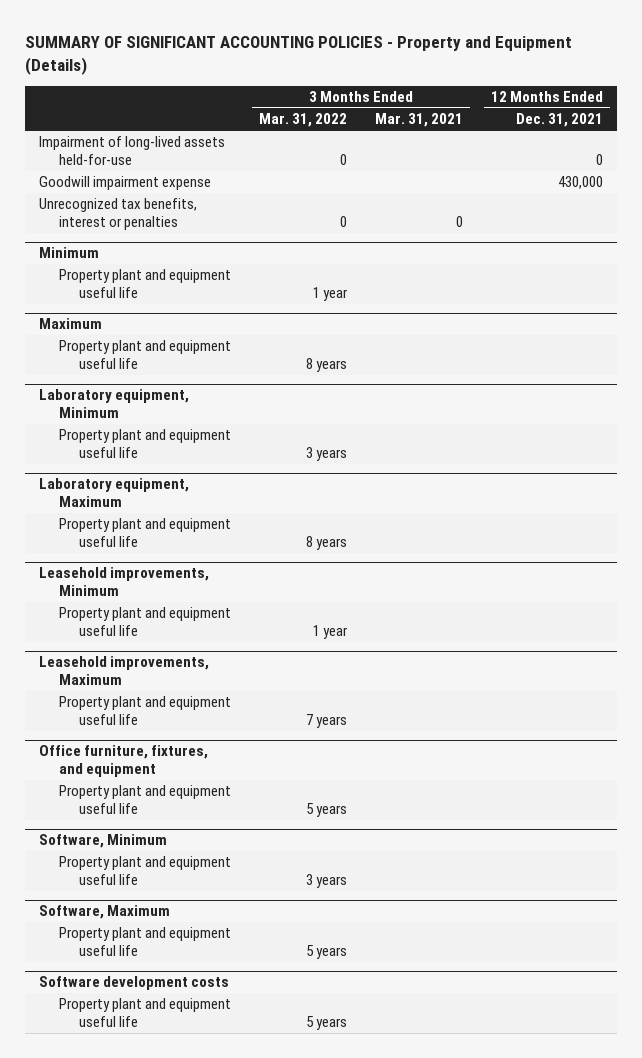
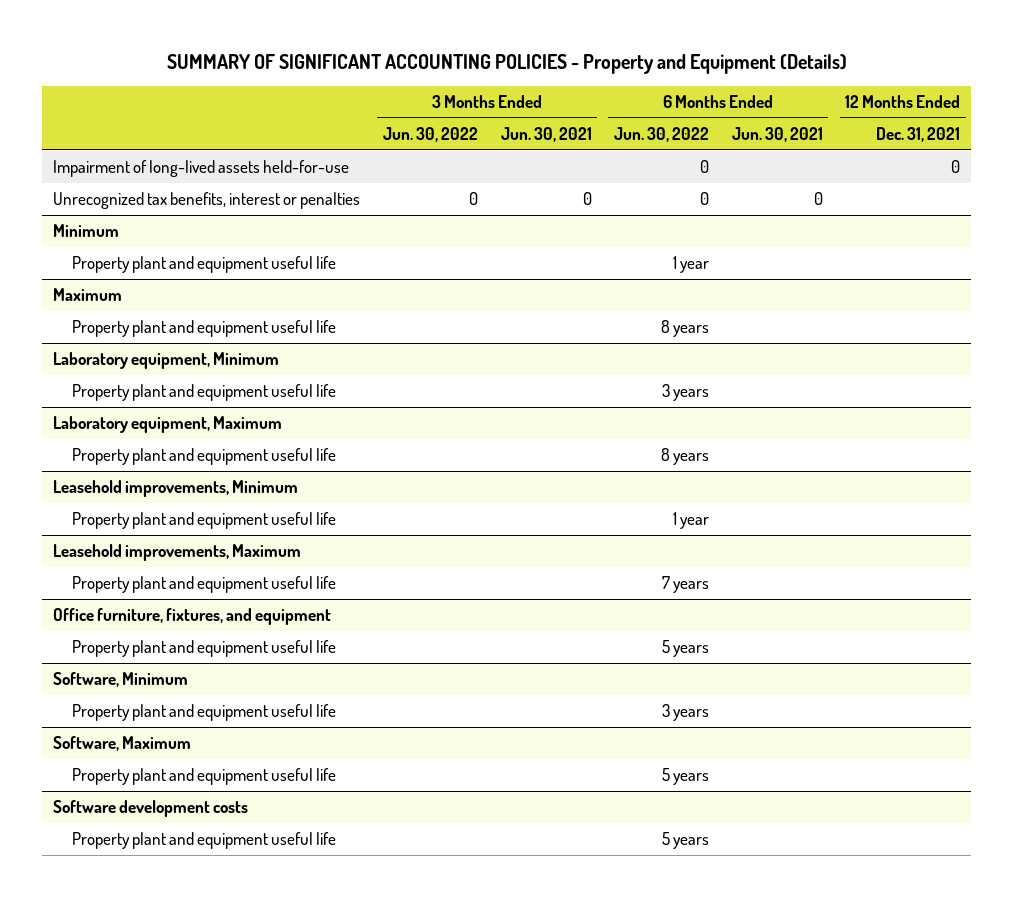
- | 3 Months Ended Mar. 31, 2022 | 3 Months Ended Mar. 31, 2021 | 12 Months Ended Dec. 31, 2021
+ | 3 Months Ended Jun. 30, 2022 | 3 Months Ended Jun. 30, 2021 | 6 Months Ended Jun. 30, 2022 | 6 Months Ended Jun. 30, 2021 | 12 Months Ended Dec. 31, 2021
- Goodwill impairment expense | | | 430,000

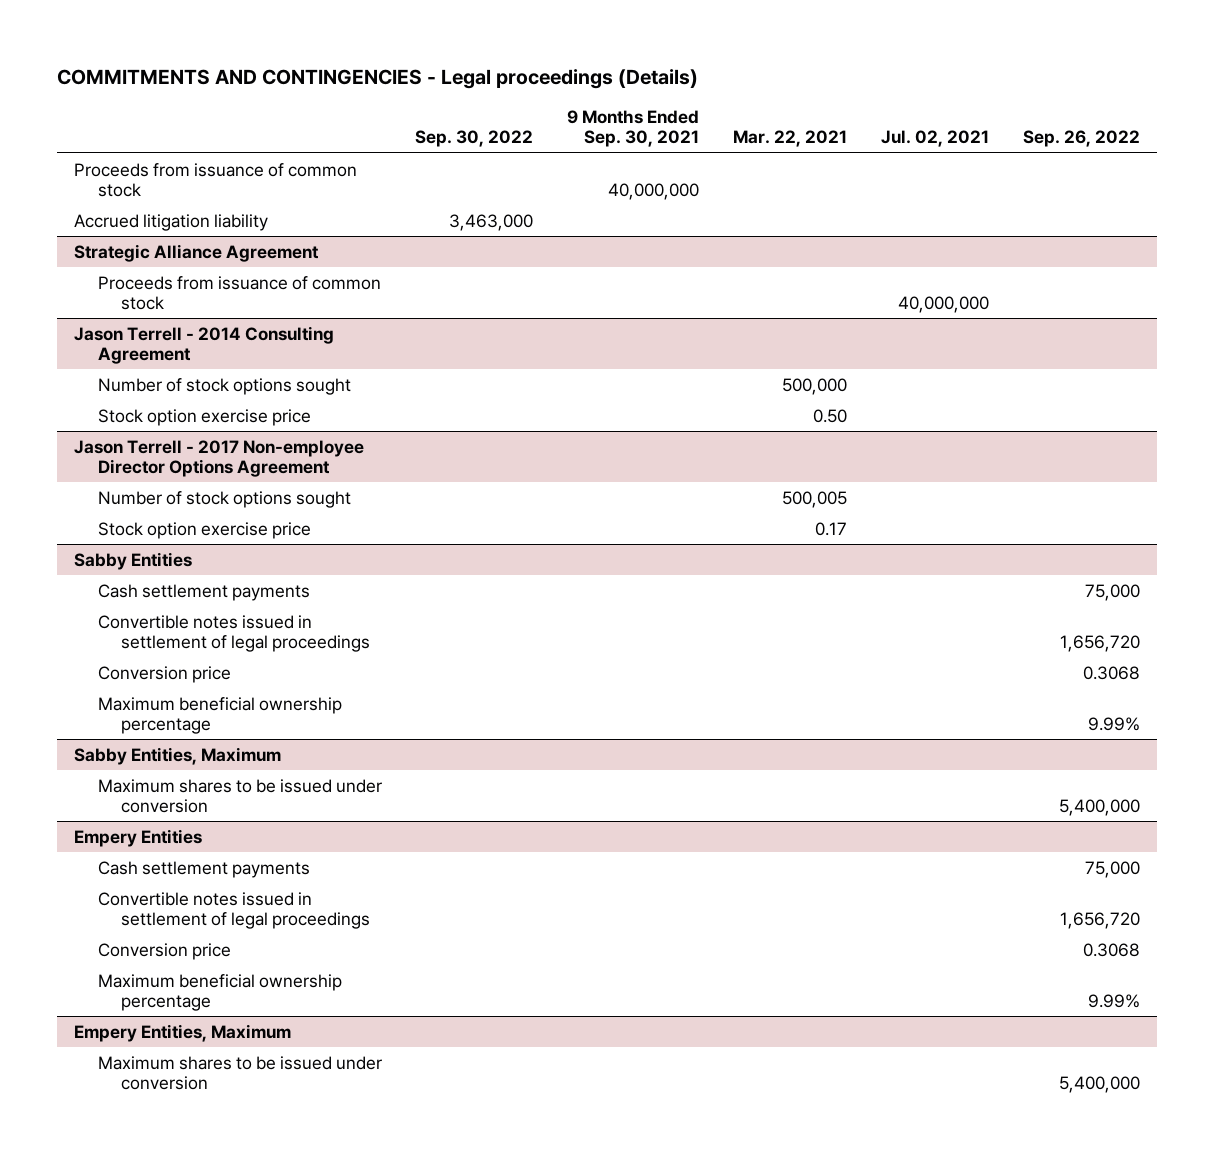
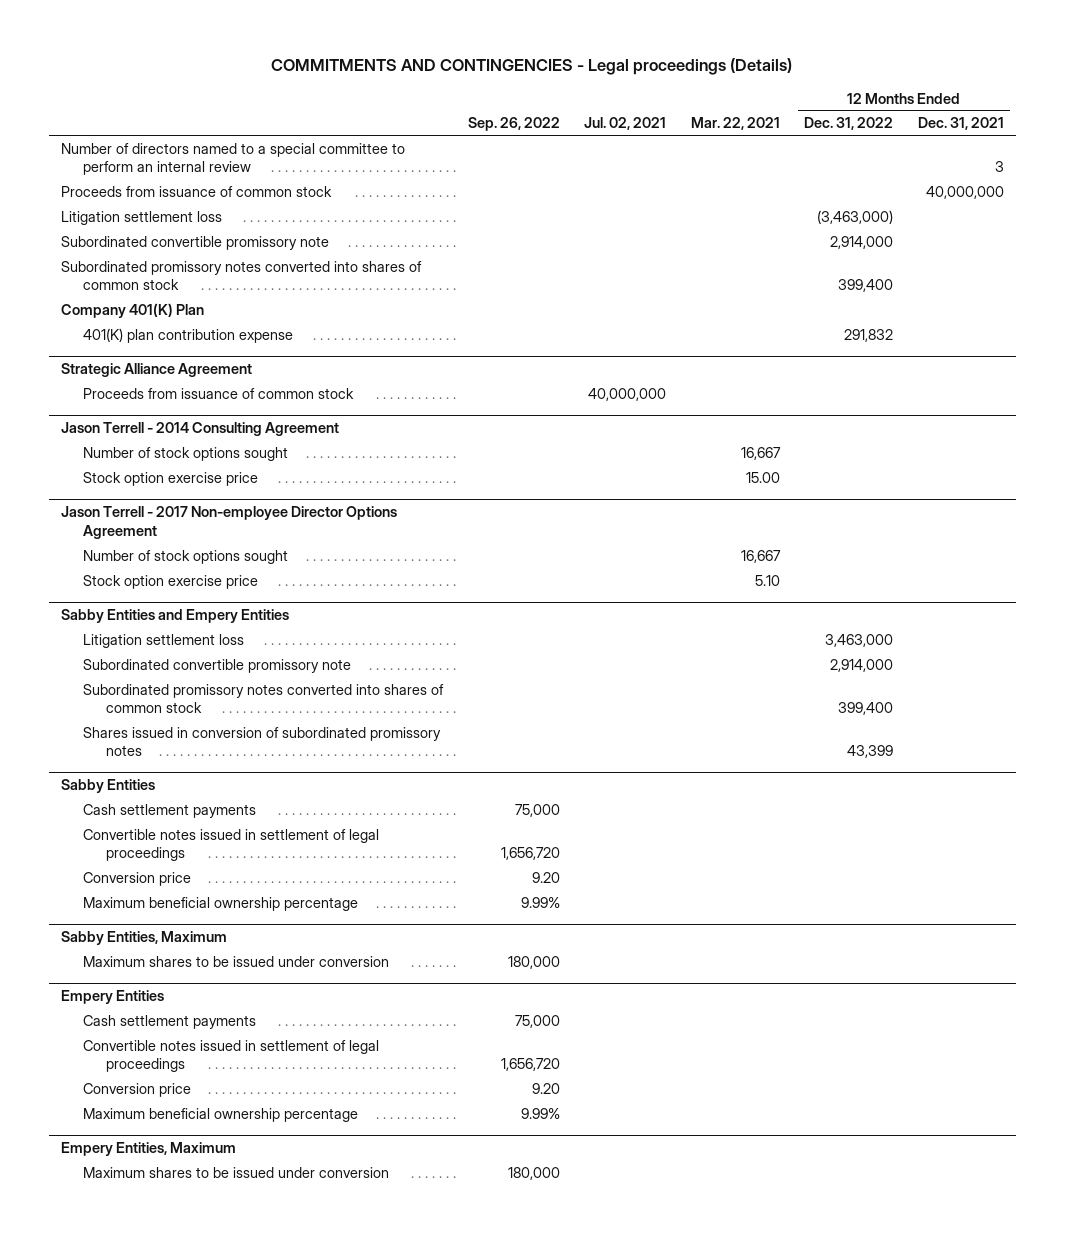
- | Sep. 30, 2022 | 9 Months Ended Sep. 30, 2021 | Mar. 22, 2021 | Jul. 02, 2021 | Sep. 26, 2022
+ | Sep. 26, 2022 | Jul. 02, 2021 | Mar. 22, 2021 | 12 Months Ended Dec. 31, 2022 | 12 Months Ended Dec. 31, 2021
+ Number of directors named to a special committee to perform an internal review | | | | | 3
- Accrued litigation liability | 3,463,000 | | | |
+ Litigation settlement loss | | | | (3,463,000) |
+ Subordinated convertible promissory note | | | | 2,914,000 |
+ Subordinated promissory notes converted into shares of common stock | | | | 399,400 |
+ Company 401(K) Plan
+ 401(K) plan contribution expense | | | | 291,832 |
@ Jason Terrell - 2014 Consulting Agreement
- Number of stock options sought | | | 500,000 | |
- Stock option exercise price | | | 0.50 | |
+ Number of stock options sought | | | 16,667 | |
+ Stock option exercise price | | | 15.00 | |
@ Jason Terrell - 2017 Non-employee Director Options Agreement
- Number of stock options sought | | | 500,005 | |
- Stock option exercise price | | | 0.17 | |
+ Number of stock options sought | | | 16,667 | |
+ Stock option exercise price | | | 5.10 | |
+ Sabby Entities and Empery Entities
+ Litigation settlement loss | | | | 3,463,000 |
+ Subordinated convertible promissory note | | | | 2,914,000 |
+ Subordinated promissory notes converted into shares of common stock | | | | 399,400 |
+ Shares issued in conversion of subordinated promissory notes | | | | 43,399 |
@ Sabby Entities
- Conversion price | | | | | 0.3068
+ Conversion price | 9.20 | | | |
@ Sabby Entities, Maximum
- Maximum shares to be issued under conversion | | | | | 5,400,000
+ Maximum shares to be issued under conversion | 180,000 | | | |
@ Empery Entities
- Conversion price | | | | | 0.3068
+ Conversion price | 9.20 | | | |
@ Empery Entities, Maximum
- Maximum shares to be issued under conversion | | | | | 5,400,000
+ Maximum shares to be issued under conversion | 180,000 | | | |

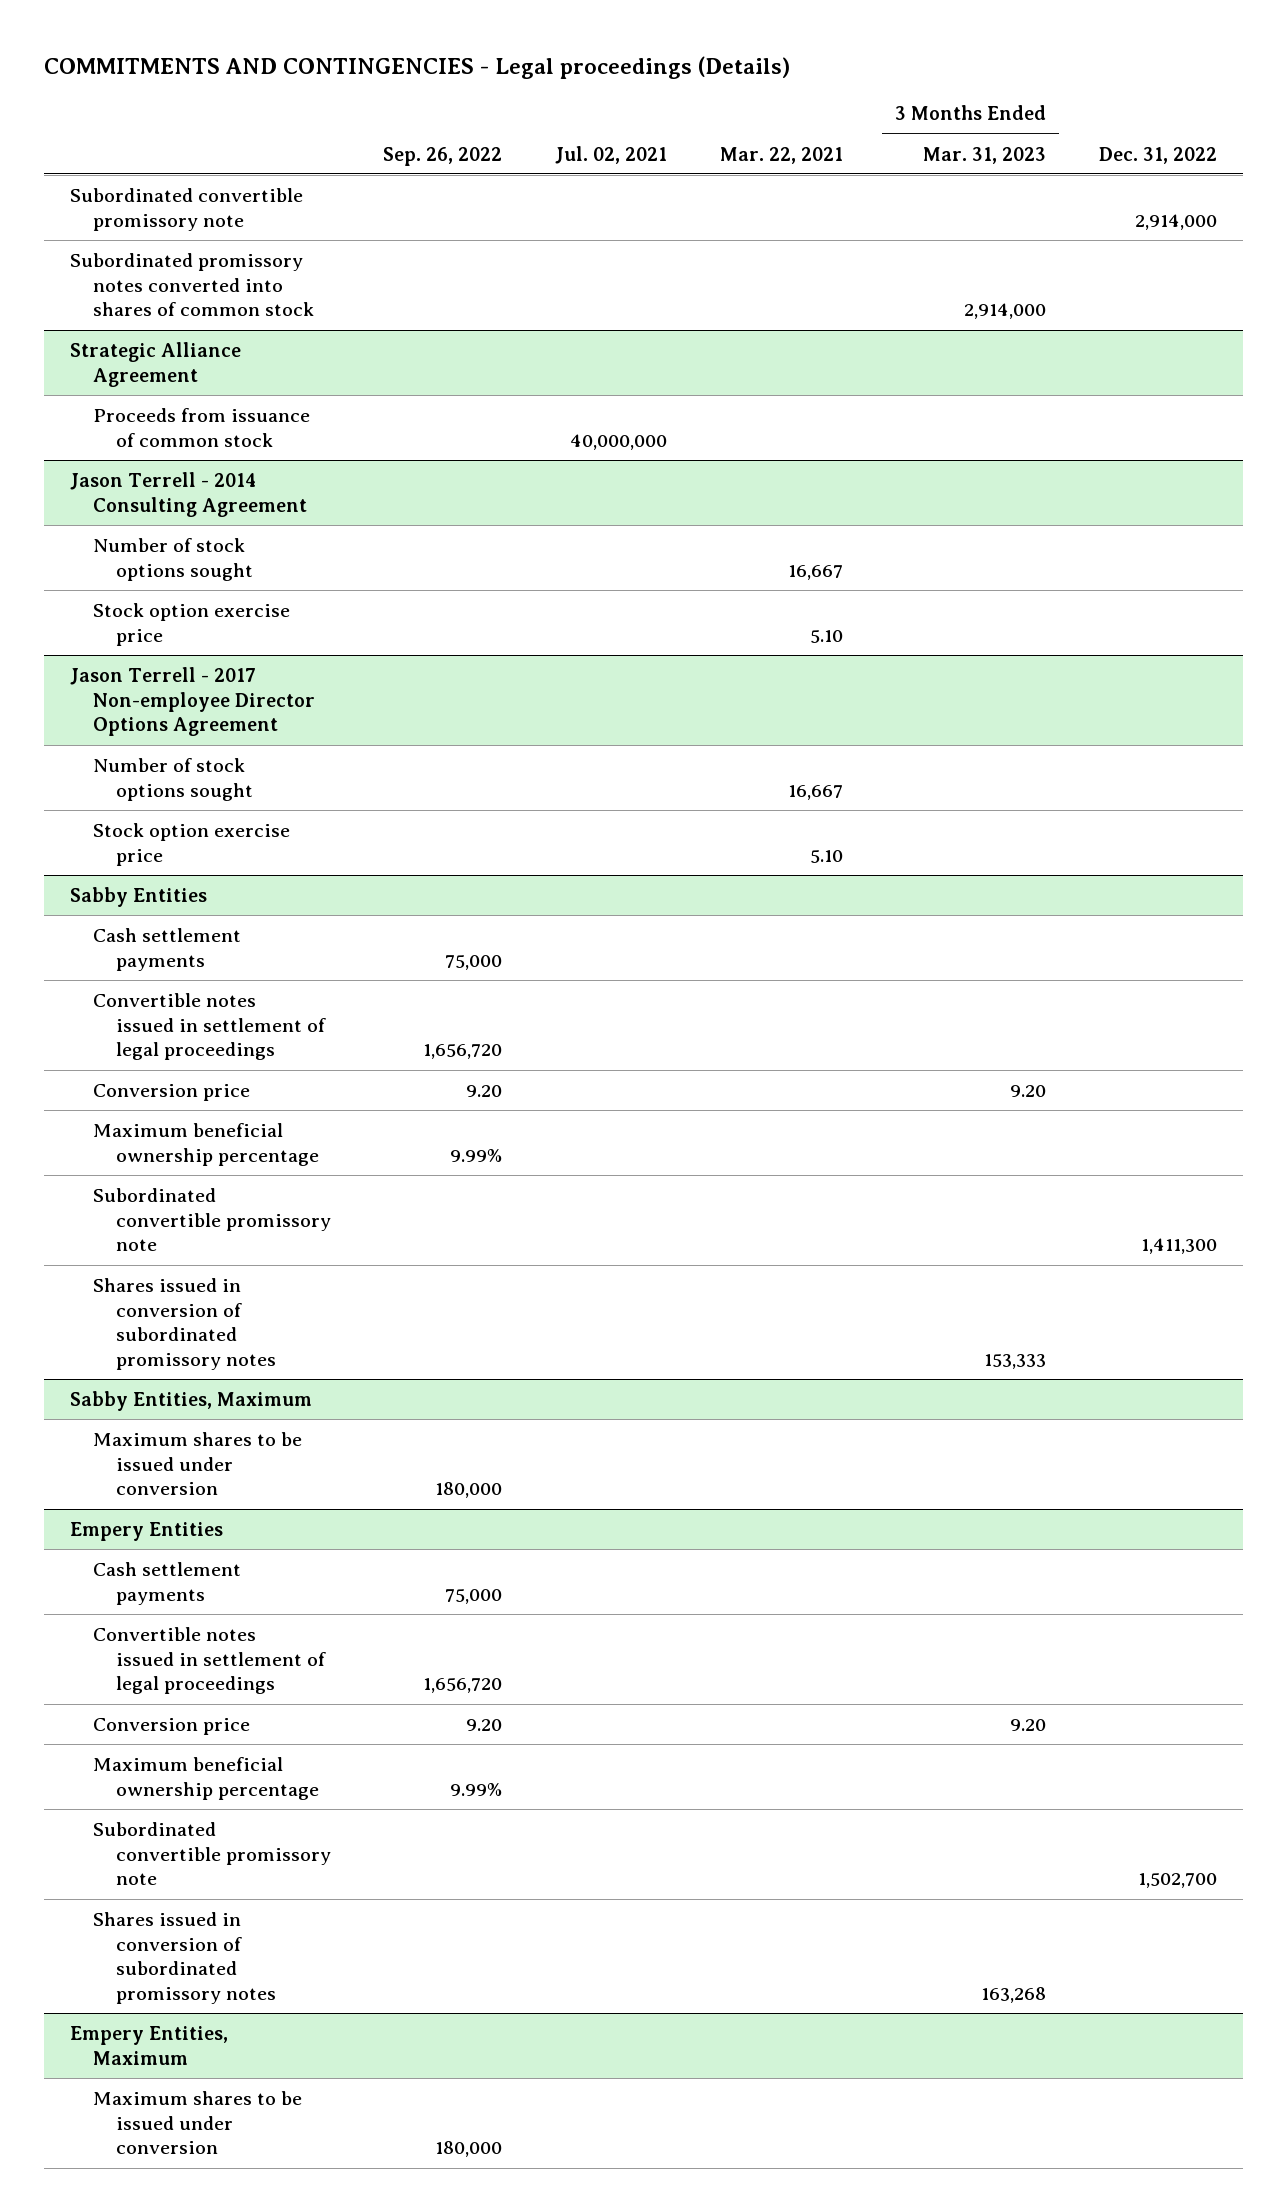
- | Sep. 26, 2022 | Jul. 02, 2021 | Mar. 22, 2021 | 12 Months Ended Dec. 31, 2022 | 12 Months Ended Dec. 31, 2021
+ | Sep. 26, 2022 | Jul. 02, 2021 | Mar. 22, 2021 | 3 Months Ended Mar. 31, 2023 | Dec. 31, 2022
- Number of directors named to a special committee to perform an internal review | | | | | 3
- Proceeds from issuance of common stock | | | | | 40,000,000
- Litigation settlement loss | | | | (3,463,000) |
- Company 401(K) Plan
- 401(K) plan contribution expense | | | | 291,832 |
@ Jason Terrell - 2014 Consulting Agreement
- Stock option exercise price | | | 15.00 | |
+ Stock option exercise price | | | 5.10 | |
- Sabby Entities and Empery Entities
- Litigation settlement loss | | | | 3,463,000 |
- Subordinated convertible promissory note | | | | 2,914,000 |
- Subordinated promissory notes converted into shares of common stock | | | | 399,400 |
- Shares issued in conversion of subordinated promissory notes | | | | 43,399 |
@ Sabby Entities
+ Subordinated convertible promissory note | | | | | 1,411,300
+ Shares issued in conversion of subordinated promissory notes | | | | 153,333 |
@ Empery Entities
+ Subordinated convertible promissory note | | | | | 1,502,700
+ Shares issued in conversion of subordinated promissory notes | | | | 163,268 |

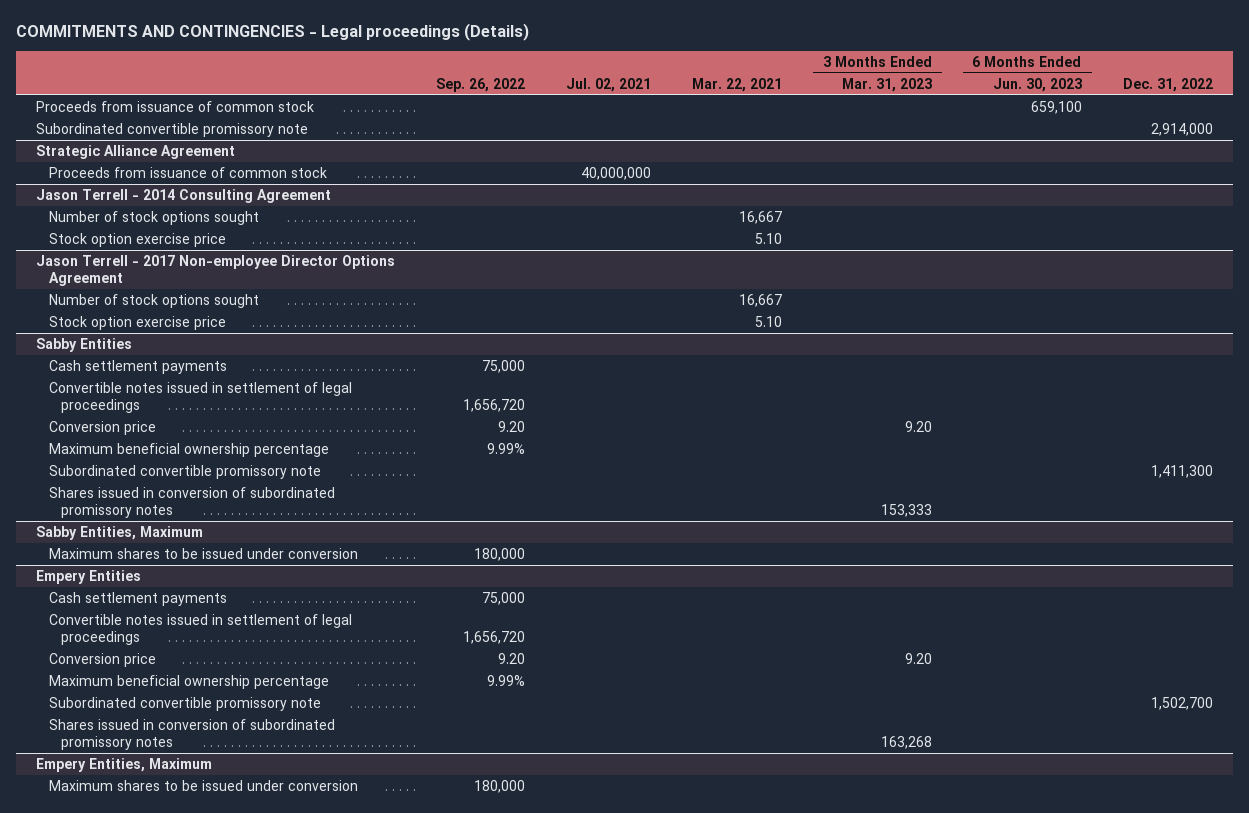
- | Sep. 26, 2022 | Jul. 02, 2021 | Mar. 22, 2021 | 3 Months Ended Mar. 31, 2023 | Dec. 31, 2022
+ | Sep. 26, 2022 | Jul. 02, 2021 | Mar. 22, 2021 | 3 Months Ended Mar. 31, 2023 | 6 Months Ended Jun. 30, 2023 | Dec. 31, 2022
+ Proceeds from issuance of common stock | | | | | 659,100 |
- Subordinated promissory notes converted into shares of common stock | | | | 2,914,000 |

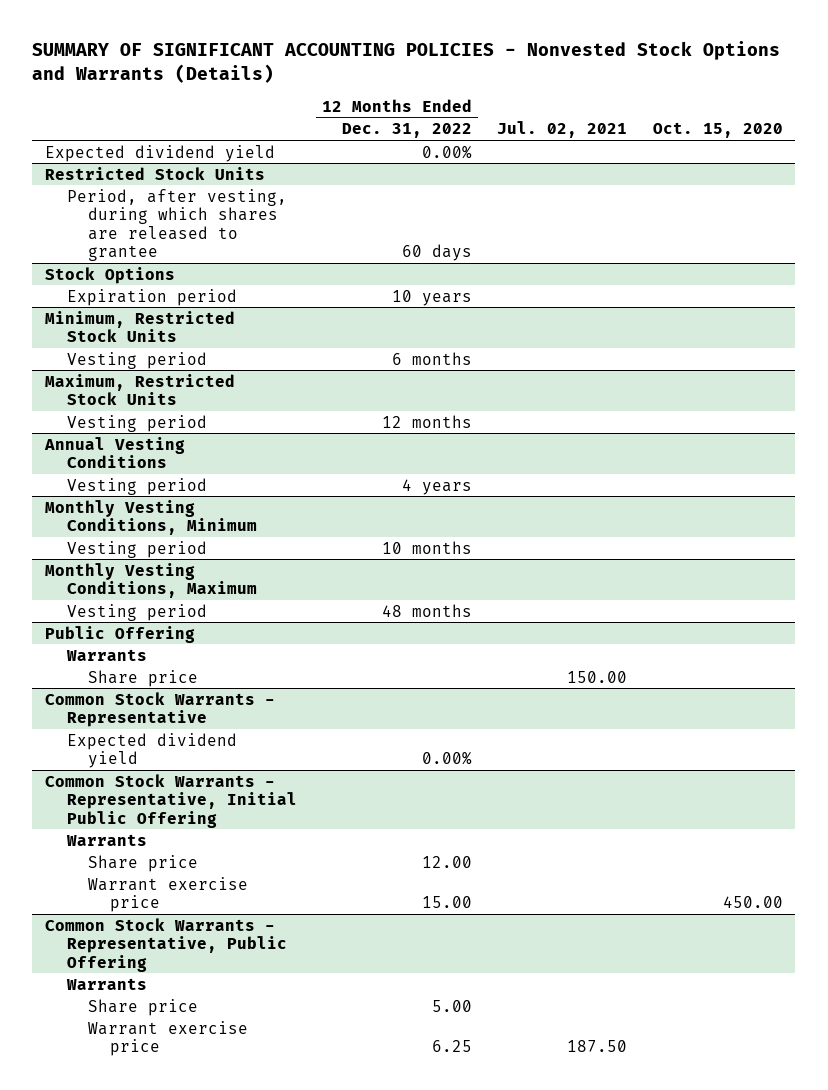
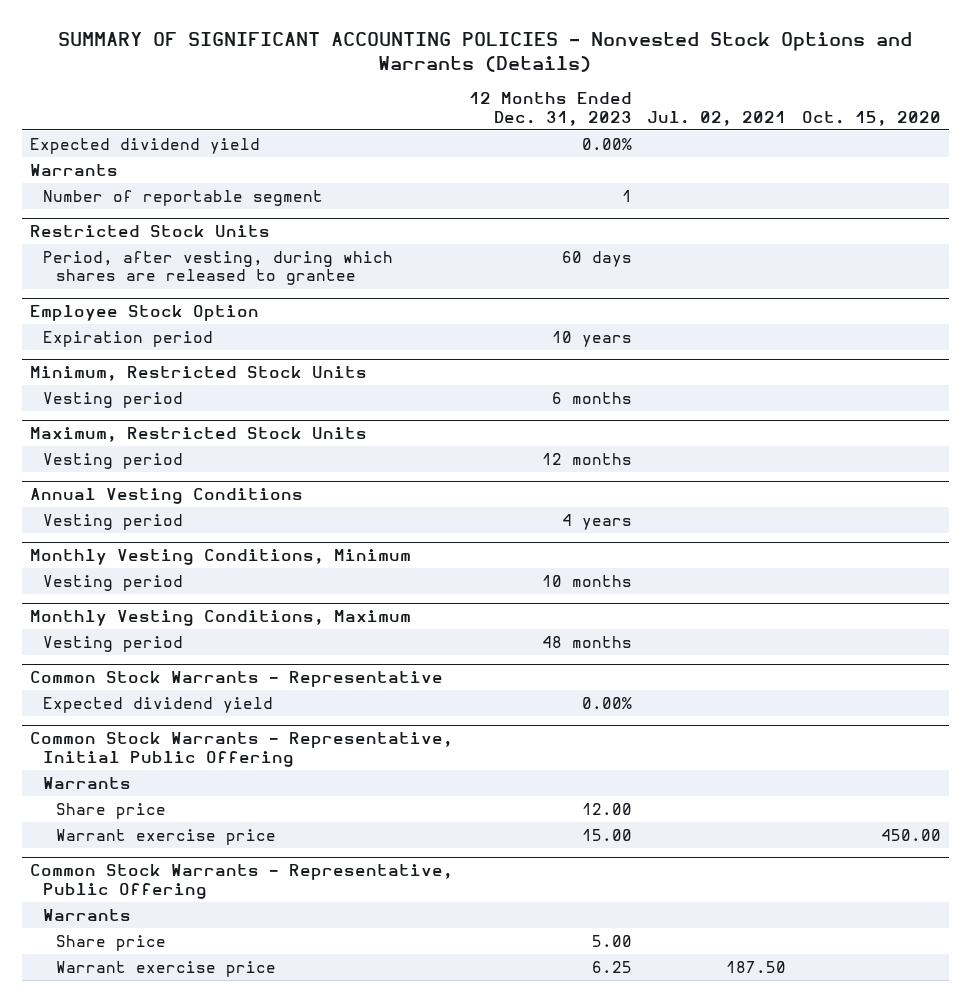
- | 12 Months Ended Dec. 31, 2022 | Jul. 02, 2021 | Oct. 15, 2020
+ | 12 Months Ended Dec. 31, 2023 | Jul. 02, 2021 | Oct. 15, 2020
+ Warrants
+ Number of reportable segment | 1 | |
- Stock Options
+ Employee Stock Option
- Public Offering
- Warrants
- Share price | | 150.00 |

